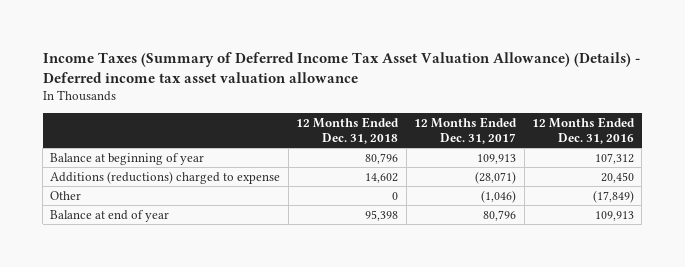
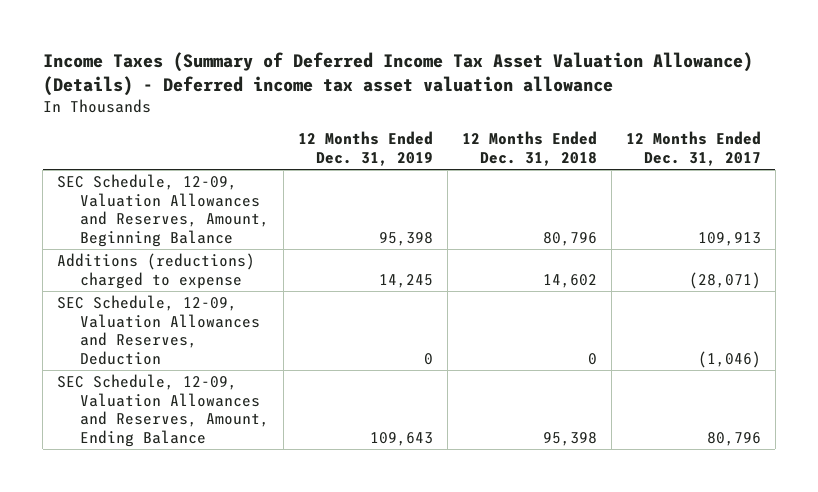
- | 12 Months Ended Dec. 31, 2018 | 12 Months Ended Dec. 31, 2017 | 12 Months Ended Dec. 31, 2016
+ | 12 Months Ended Dec. 31, 2019 | 12 Months Ended Dec. 31, 2018 | 12 Months Ended Dec. 31, 2017
- Balance at beginning of year | 80,796 | 109,913 | 107,312
+ SEC Schedule, 12-09, Valuation Allowances and Reserves, Amount, Beginning Balance | 95,398 | 80,796 | 109,913
- Other | 0 | (1,046) | (17,849)
- Balance at end of year | 95,398 | 80,796 | 109,913
+ SEC Schedule, 12-09, Valuation Allowances and Reserves, Deduction | 0 | 0 | (1,046)
+ SEC Schedule, 12-09, Valuation Allowances and Reserves, Amount, Ending Balance | 109,643 | 95,398 | 80,796

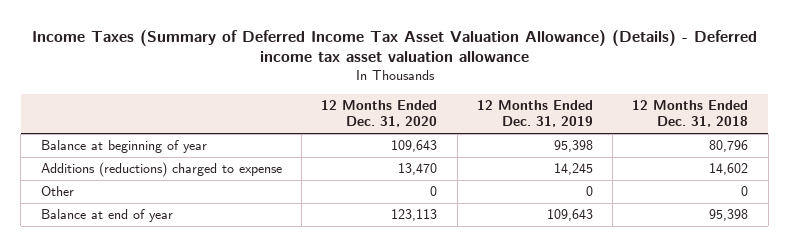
- | 12 Months Ended Dec. 31, 2019 | 12 Months Ended Dec. 31, 2018 | 12 Months Ended Dec. 31, 2017
+ | 12 Months Ended Dec. 31, 2020 | 12 Months Ended Dec. 31, 2019 | 12 Months Ended Dec. 31, 2018
- SEC Schedule, 12-09, Valuation Allowances and Reserves, Amount, Beginning Balance | 95,398 | 80,796 | 109,913
+ Balance at beginning of year | 109,643 | 95,398 | 80,796
- SEC Schedule, 12-09, Valuation Allowances and Reserves, Deduction | 0 | 0 | (1,046)
- SEC Schedule, 12-09, Valuation Allowances and Reserves, Amount, Ending Balance | 109,643 | 95,398 | 80,796
+ Other | 0 | 0 | 0
+ Balance at end of year | 123,113 | 109,643 | 95,398

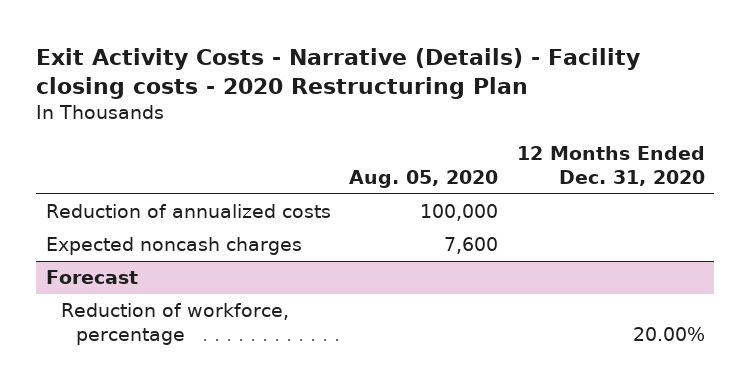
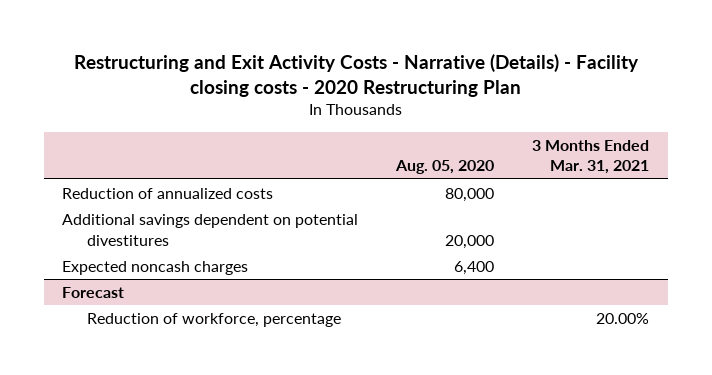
- Exit Activity Costs - Narrative (Details) - Facility closing costs - 2020 Restructuring Plan
+ Restructuring and Exit Activity Costs - Narrative (Details) - Facility closing costs - 2020 Restructuring Plan
- | Aug. 05, 2020 | 12 Months Ended Dec. 31, 2020
+ | Aug. 05, 2020 | 3 Months Ended Mar. 31, 2021
- Reduction of annualized costs | 100,000 |
- Expected noncash charges | 7,600 |
+ Reduction of annualized costs | 80,000 |
+ Additional savings dependent on potential divestitures | 20,000 |
+ Expected noncash charges | 6,400 |

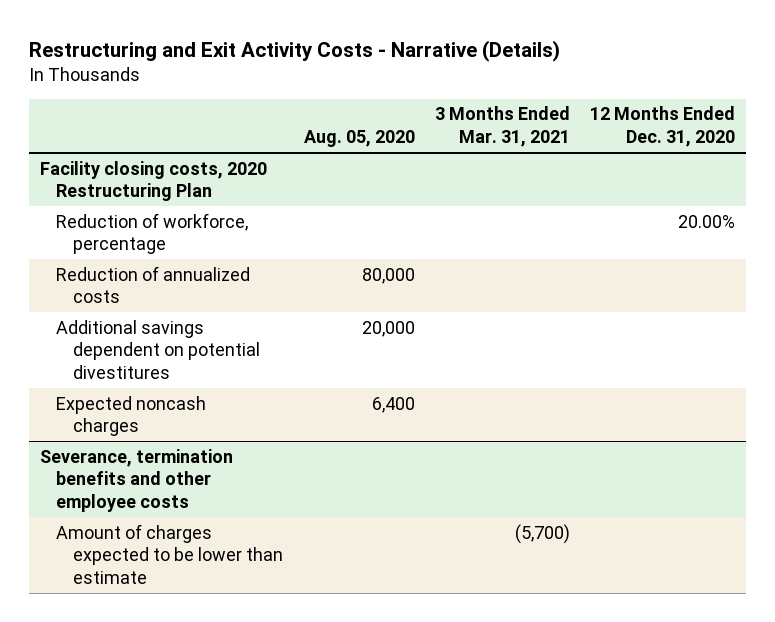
- Restructuring and Exit Activity Costs - Narrative (Details) - Facility closing costs - 2020 Restructuring Plan
+ Restructuring and Exit Activity Costs - Narrative (Details)
- | Aug. 05, 2020 | 3 Months Ended Mar. 31, 2021
+ | Aug. 05, 2020 | 3 Months Ended Mar. 31, 2021 | 12 Months Ended Dec. 31, 2020
+ Facility closing costs, 2020 Restructuring Plan
+ Reduction of workforce, percentage | | | 20.00%
- Forecast
- Reduction of workforce, percentage | | 20.00%
+ Severance, termination benefits and other employee costs
+ Amount of charges expected to be lower than estimate | | (5,700) |

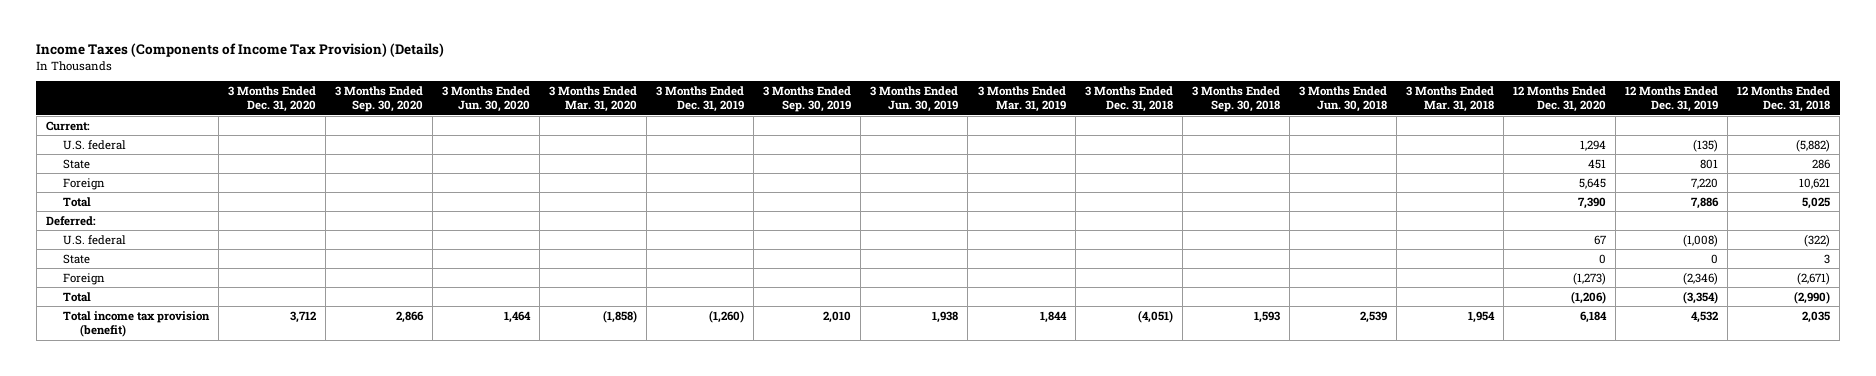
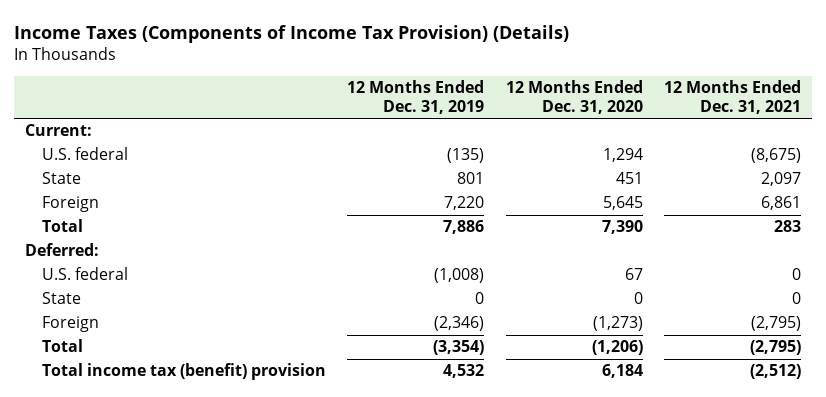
- | 3 Months Ended Dec. 31, 2020 | 3 Months Ended Sep. 30, 2020 | 3 Months Ended Jun. 30, 2020 | 3 Months Ended Mar. 31, 2020 | 3 Months Ended Dec. 31, 2019 | 3 Months Ended Sep. 30, 2019 | 3 Months Ended Jun. 30, 2019 | 3 Months Ended Mar. 31, 2019 | 3 Months Ended Dec. 31, 2018 | 3 Months Ended Sep. 30, 2018 | 3 Months Ended Jun. 30, 2018 | 3 Months Ended Mar. 31, 2018 | 12 Months Ended Dec. 31, 2020 | 12 Months Ended Dec. 31, 2019 | 12 Months Ended Dec. 31, 2018
+ | 12 Months Ended Dec. 31, 2019 | 12 Months Ended Dec. 31, 2020 | 12 Months Ended Dec. 31, 2021
- Total income tax provision (benefit) | 3,712 | 2,866 | 1,464 | (1,858) | (1,260) | 2,010 | 1,938 | 1,844 | (4,051) | 1,593 | 2,539 | 1,954 | 6,184 | 4,532 | 2,035
+ Total income tax (benefit) provision | 4,532 | 6,184 | (2,512)

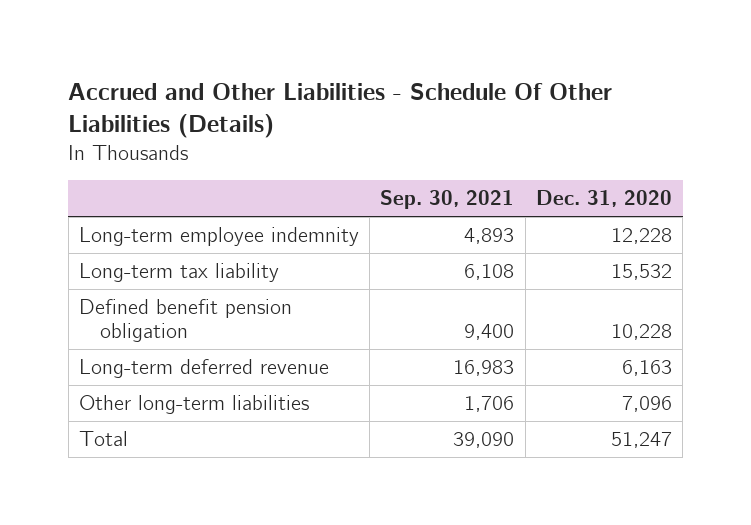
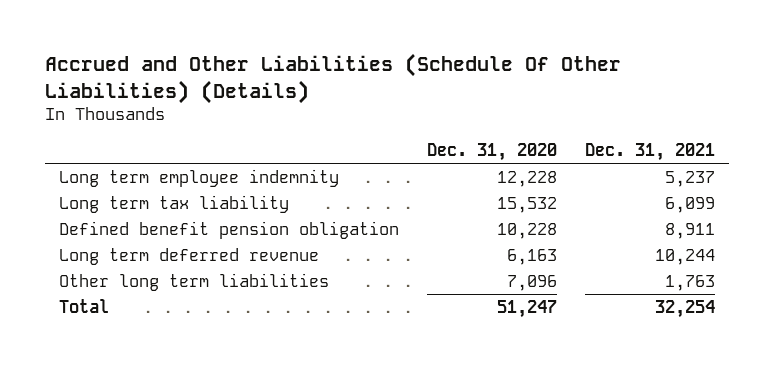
- Accrued and Other Liabilities - Schedule Of Other Liabilities (Details)
+ Accrued and Other Liabilities (Schedule Of Other Liabilities) (Details)
- | Sep. 30, 2021 | Dec. 31, 2020
+ | Dec. 31, 2020 | Dec. 31, 2021
- Long-term employee indemnity | 4,893 | 12,228
- Long-term tax liability | 6,108 | 15,532
+ Long term employee indemnity | 12,228 | 5,237
+ Long term tax liability | 15,532 | 6,099
- Long-term deferred revenue | 16,983 | 6,163
- Other long-term liabilities | 1,706 | 7,096
+ Long term deferred revenue | 6,163 | 10,244
+ Other long term liabilities | 7,096 | 1,763

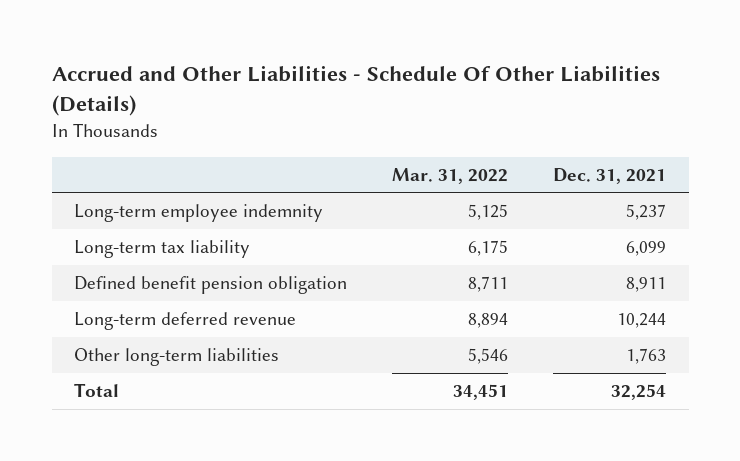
- Accrued and Other Liabilities (Schedule Of Other Liabilities) (Details)
+ Accrued and Other Liabilities - Schedule Of Other Liabilities (Details)
- | Dec. 31, 2020 | Dec. 31, 2021
+ | Mar. 31, 2022 | Dec. 31, 2021
- Long term employee indemnity | 12,228 | 5,237
- Long term tax liability | 15,532 | 6,099
+ Long-term employee indemnity | 5,125 | 5,237
+ Long-term tax liability | 6,175 | 6,099
- Long term deferred revenue | 6,163 | 10,244
- Other long term liabilities | 7,096 | 1,763
+ Long-term deferred revenue | 8,894 | 10,244
+ Other long-term liabilities | 5,546 | 1,763

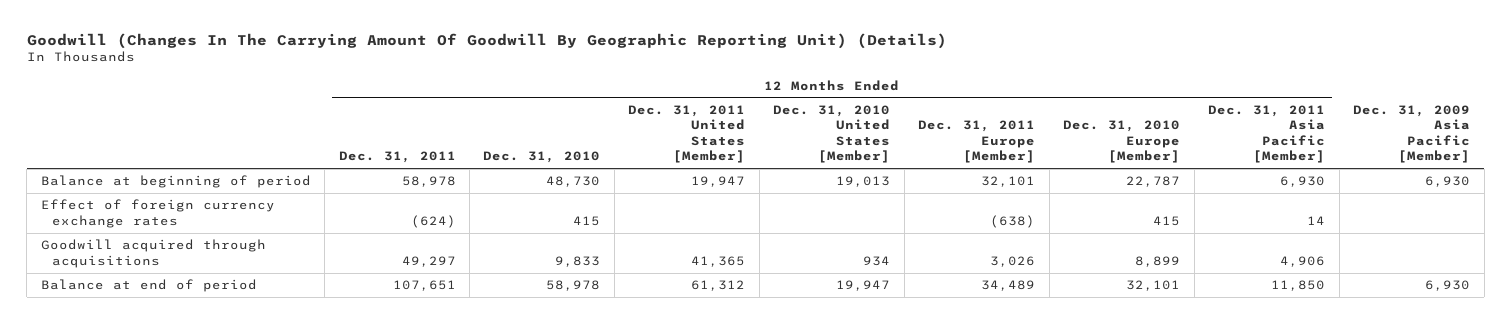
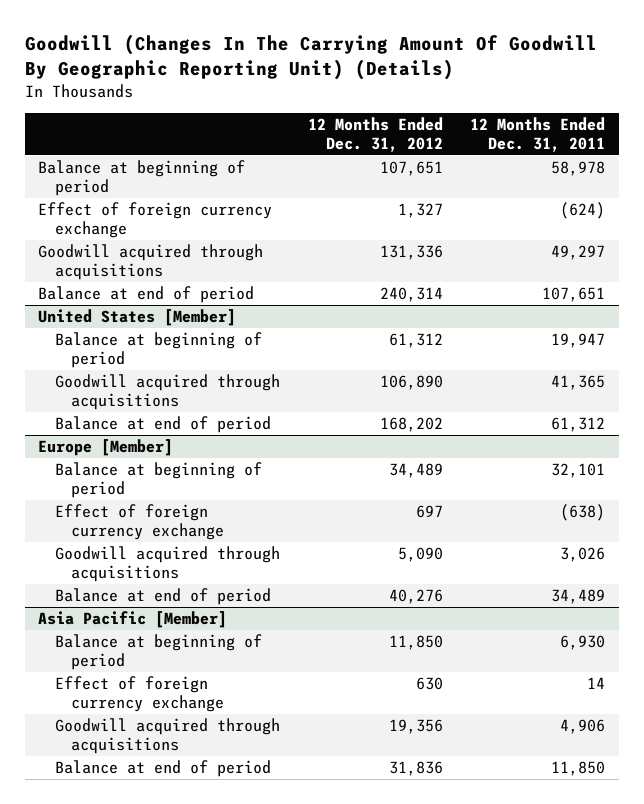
- | 12 Months Ended Dec. 31, 2011 | 12 Months Ended Dec. 31, 2010 | 12 Months Ended Dec. 31, 2011 United States [Member] | 12 Months Ended Dec. 31, 2010 United States [Member] | 12 Months Ended Dec. 31, 2011 Europe [Member] | 12 Months Ended Dec. 31, 2010 Europe [Member] | 12 Months Ended Dec. 31, 2011 Asia Pacific [Member] | Dec. 31, 2009 Asia Pacific [Member]
+ | 12 Months Ended Dec. 31, 2012 | 12 Months Ended Dec. 31, 2011
- Effect of foreign currency exchange rates | (624) | 415 | | | (638) | 415 | 14 |
+ Effect of foreign currency exchange | 1,327 | (624)
+ United States [Member]
+ Balance at beginning of period | 61,312 | 19,947
+ Goodwill acquired through acquisitions | 106,890 | 41,365
+ Balance at end of period | 168,202 | 61,312
+ Europe [Member]
+ Balance at beginning of period | 34,489 | 32,101
+ Effect of foreign currency exchange | 697 | (638)
+ Goodwill acquired through acquisitions | 5,090 | 3,026
+ Balance at end of period | 40,276 | 34,489
+ Asia Pacific [Member]
+ Balance at beginning of period | 11,850 | 6,930
+ Effect of foreign currency exchange | 630 | 14
+ Goodwill acquired through acquisitions | 19,356 | 4,906
+ Balance at end of period | 31,836 | 11,850

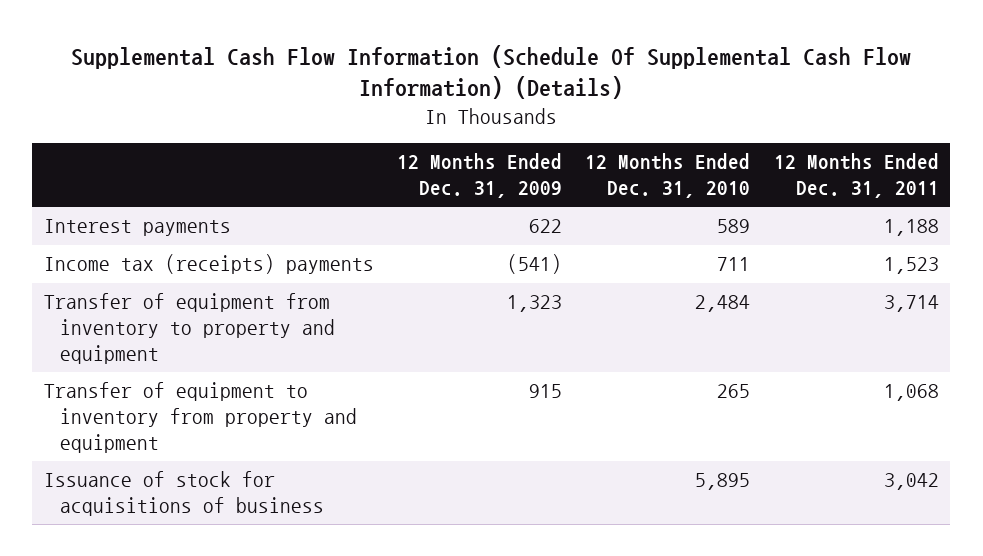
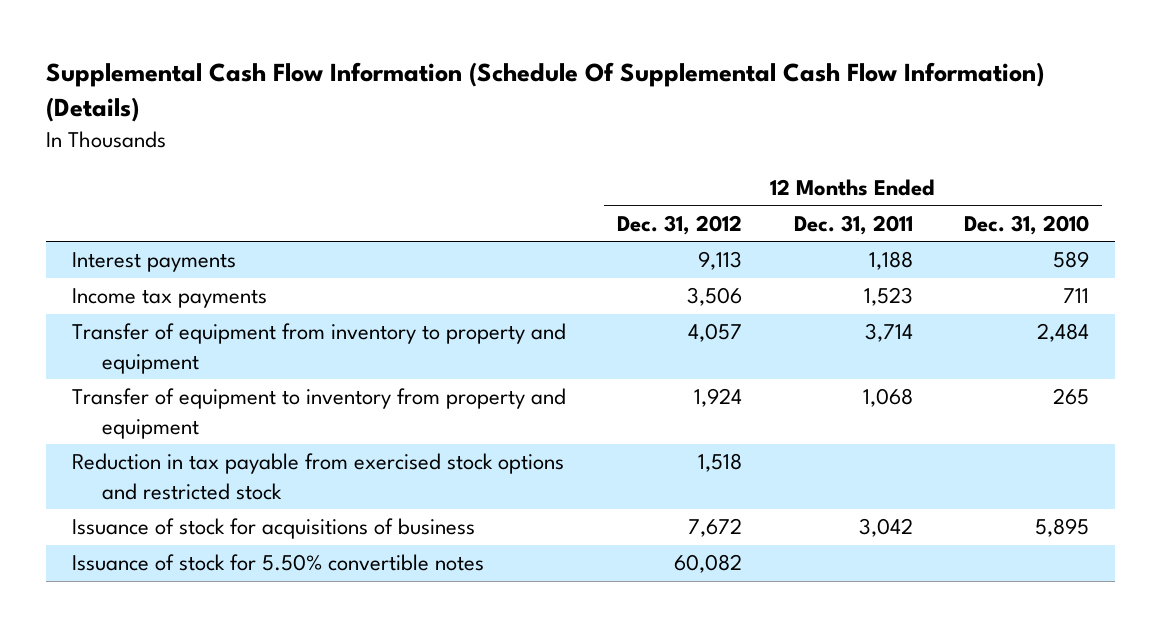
- | 12 Months Ended Dec. 31, 2009 | 12 Months Ended Dec. 31, 2010 | 12 Months Ended Dec. 31, 2011
+ | 12 Months Ended Dec. 31, 2012 | 12 Months Ended Dec. 31, 2011 | 12 Months Ended Dec. 31, 2010
- Income tax (receipts) payments | (541) | 711 | 1,523
+ Income tax payments | 3,506 | 1,523 | 711
+ Reduction in tax payable from exercised stock options and restricted stock | 1,518 | |
+ Issuance of stock for 5.50% convertible notes | 60,082 | |

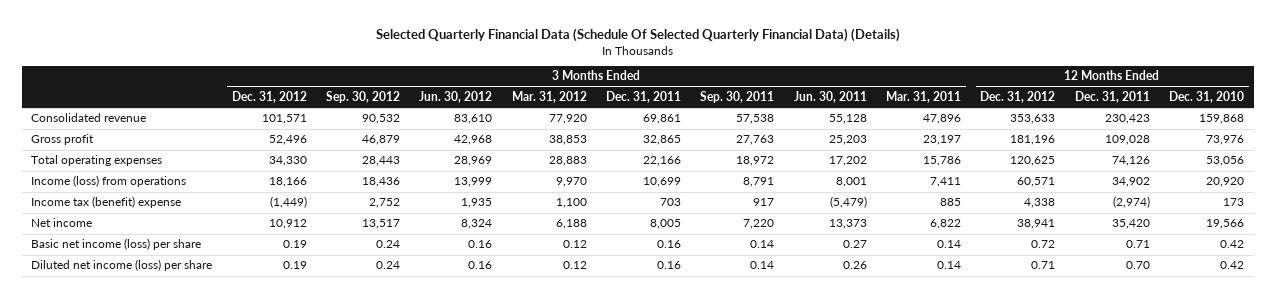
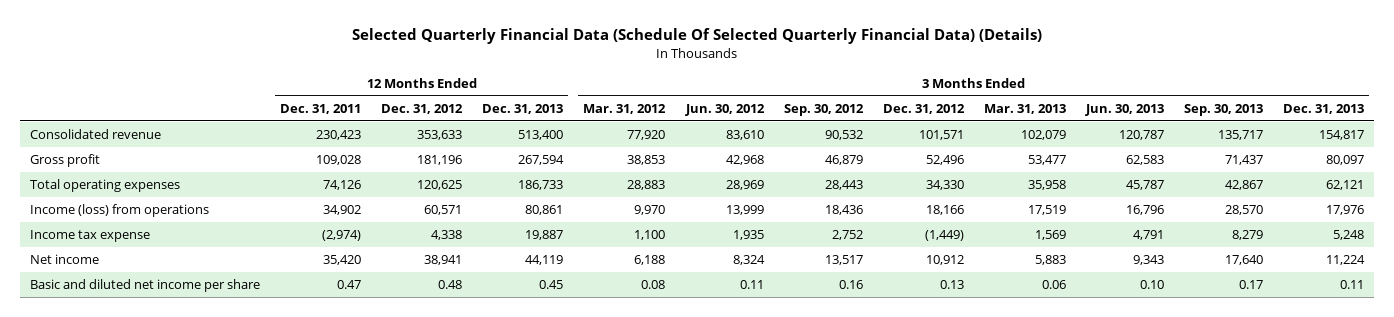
- | 3 Months Ended Dec. 31, 2012 | 3 Months Ended Sep. 30, 2012 | 3 Months Ended Jun. 30, 2012 | 3 Months Ended Mar. 31, 2012 | 3 Months Ended Dec. 31, 2011 | 3 Months Ended Sep. 30, 2011 | 3 Months Ended Jun. 30, 2011 | 3 Months Ended Mar. 31, 2011 | 12 Months Ended Dec. 31, 2012 | 12 Months Ended Dec. 31, 2011 | 12 Months Ended Dec. 31, 2010
+ | 12 Months Ended Dec. 31, 2011 | 12 Months Ended Dec. 31, 2012 | 12 Months Ended Dec. 31, 2013 | 3 Months Ended Mar. 31, 2012 | 3 Months Ended Jun. 30, 2012 | 3 Months Ended Sep. 30, 2012 | 3 Months Ended Dec. 31, 2012 | 3 Months Ended Mar. 31, 2013 | 3 Months Ended Jun. 30, 2013 | 3 Months Ended Sep. 30, 2013 | 3 Months Ended Dec. 31, 2013
- Income tax (benefit) expense | (1,449) | 2,752 | 1,935 | 1,100 | 703 | 917 | (5,479) | 885 | 4,338 | (2,974) | 173
+ Income tax expense | (2,974) | 4,338 | 19,887 | 1,100 | 1,935 | 2,752 | (1,449) | 1,569 | 4,791 | 8,279 | 5,248
- Basic net income (loss) per share | 0.19 | 0.24 | 0.16 | 0.12 | 0.16 | 0.14 | 0.27 | 0.14 | 0.72 | 0.71 | 0.42
- Diluted net income (loss) per share | 0.19 | 0.24 | 0.16 | 0.12 | 0.16 | 0.14 | 0.26 | 0.14 | 0.71 | 0.70 | 0.42
+ Basic and diluted net income per share | 0.47 | 0.48 | 0.45 | 0.08 | 0.11 | 0.16 | 0.13 | 0.06 | 0.10 | 0.17 | 0.11

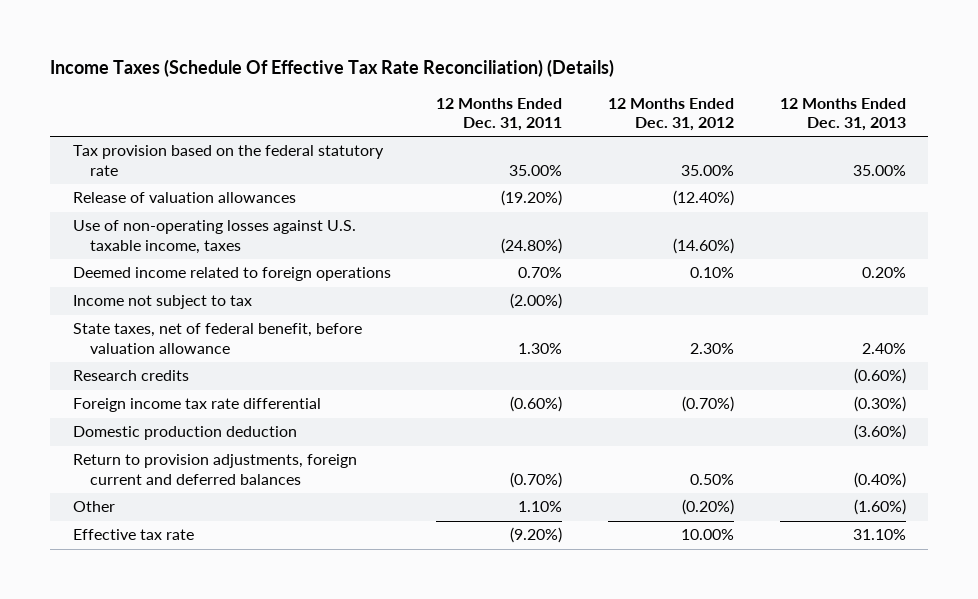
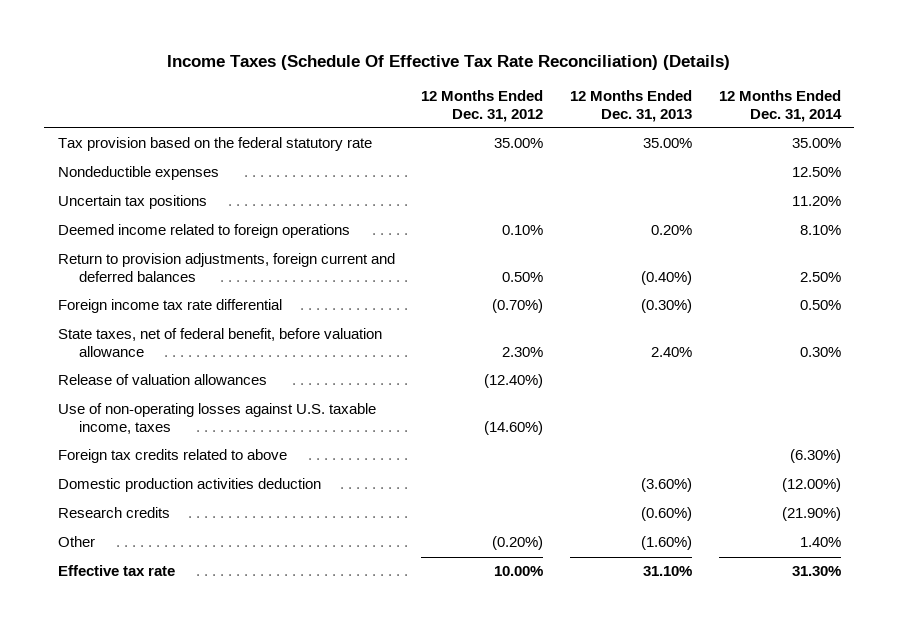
- | 12 Months Ended Dec. 31, 2011 | 12 Months Ended Dec. 31, 2012 | 12 Months Ended Dec. 31, 2013
+ | 12 Months Ended Dec. 31, 2012 | 12 Months Ended Dec. 31, 2013 | 12 Months Ended Dec. 31, 2014
+ Nondeductible expenses | | | 12.50%
+ Uncertain tax positions | | | 11.20%
- Income not subject to tax | (2.00%) | |
moved up: Return to provision adjustments, foreign current and deferred balances | 0.50% | (0.40%) | 2.50%
moved up: Foreign income tax rate differential | (0.70%) | (0.30%) | 0.50%
moved down: Release of valuation allowances | (12.40%) | |
moved down: Use of non-operating losses against U.S. taxable income, taxes | (14.60%) | |
+ Foreign tax credits related to above | | | (6.30%)
+ Domestic production activities deduction | | (3.60%) | (12.00%)
- Domestic production deduction | | | (3.60%)

